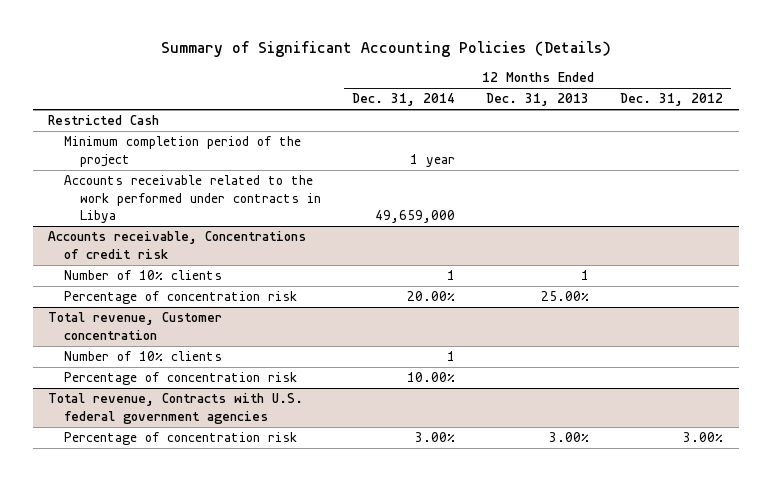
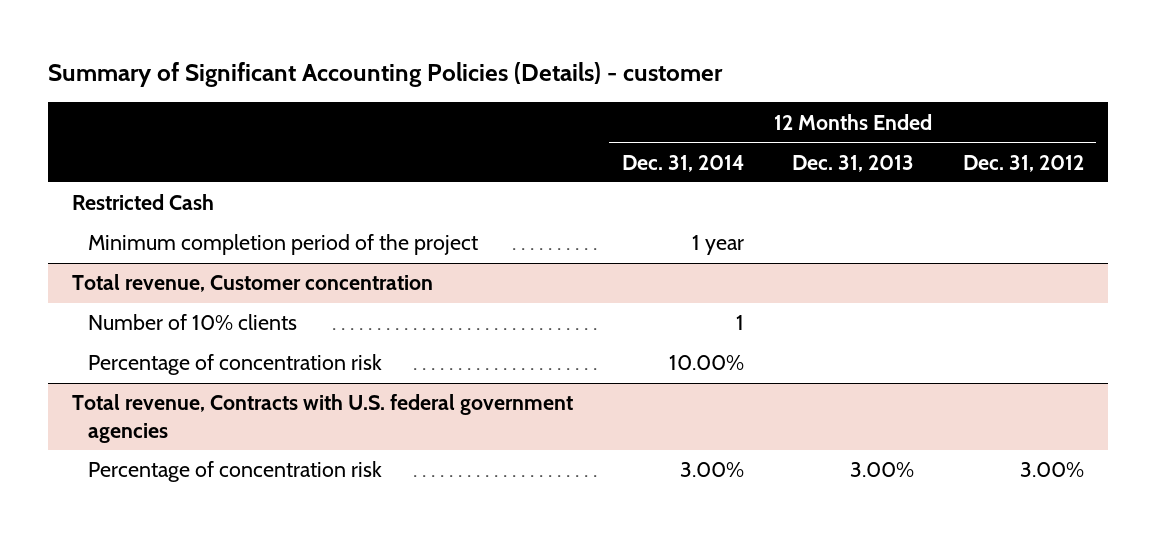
- Summary of Significant Accounting Policies (Details)
+ Summary of Significant Accounting Policies (Details) - customer
- Accounts receivable related to the work performed under contracts in Libya | 49,659,000 | |
- Accounts receivable, Concentrations of credit risk
- Number of 10% clients | 1 | 1 |
- Percentage of concentration risk | 20.00% | 25.00% |

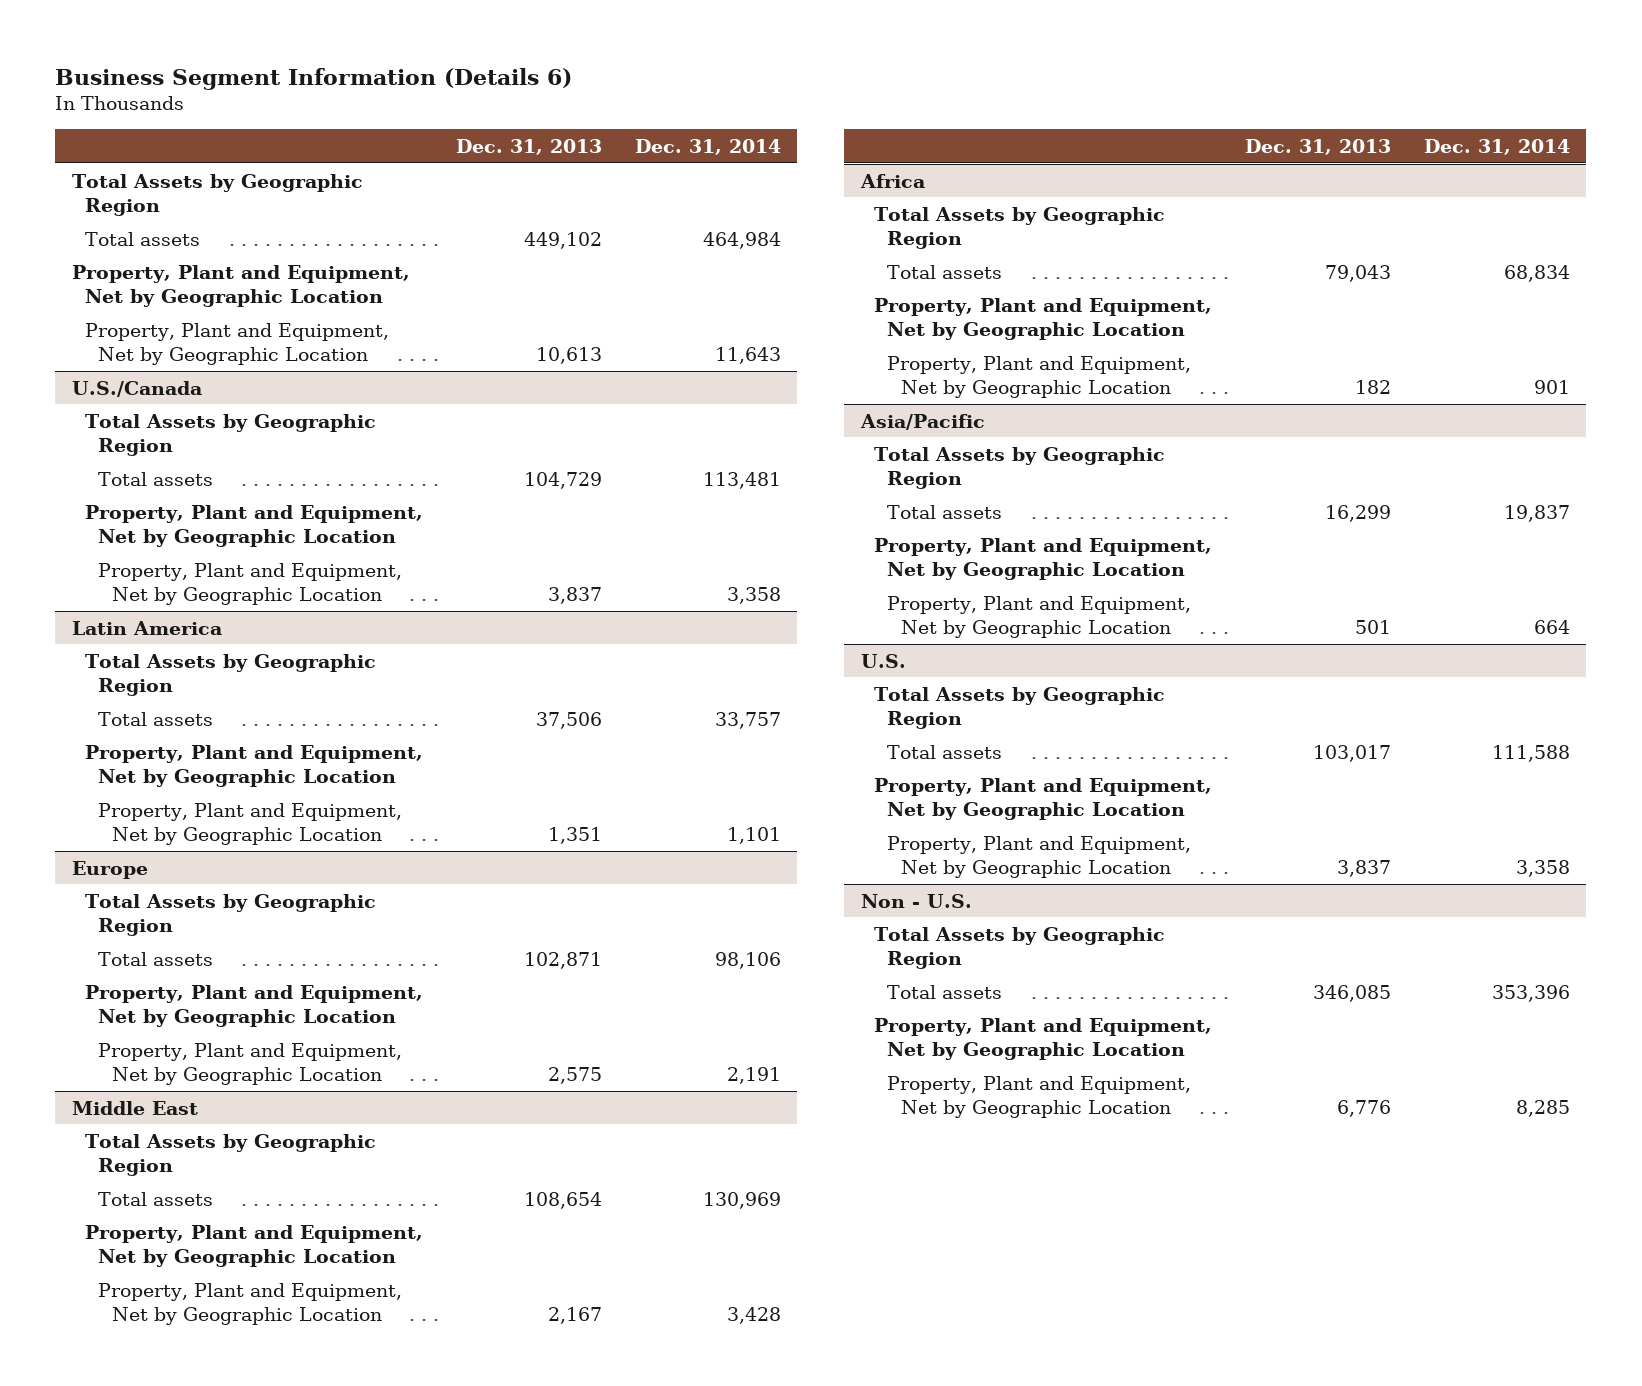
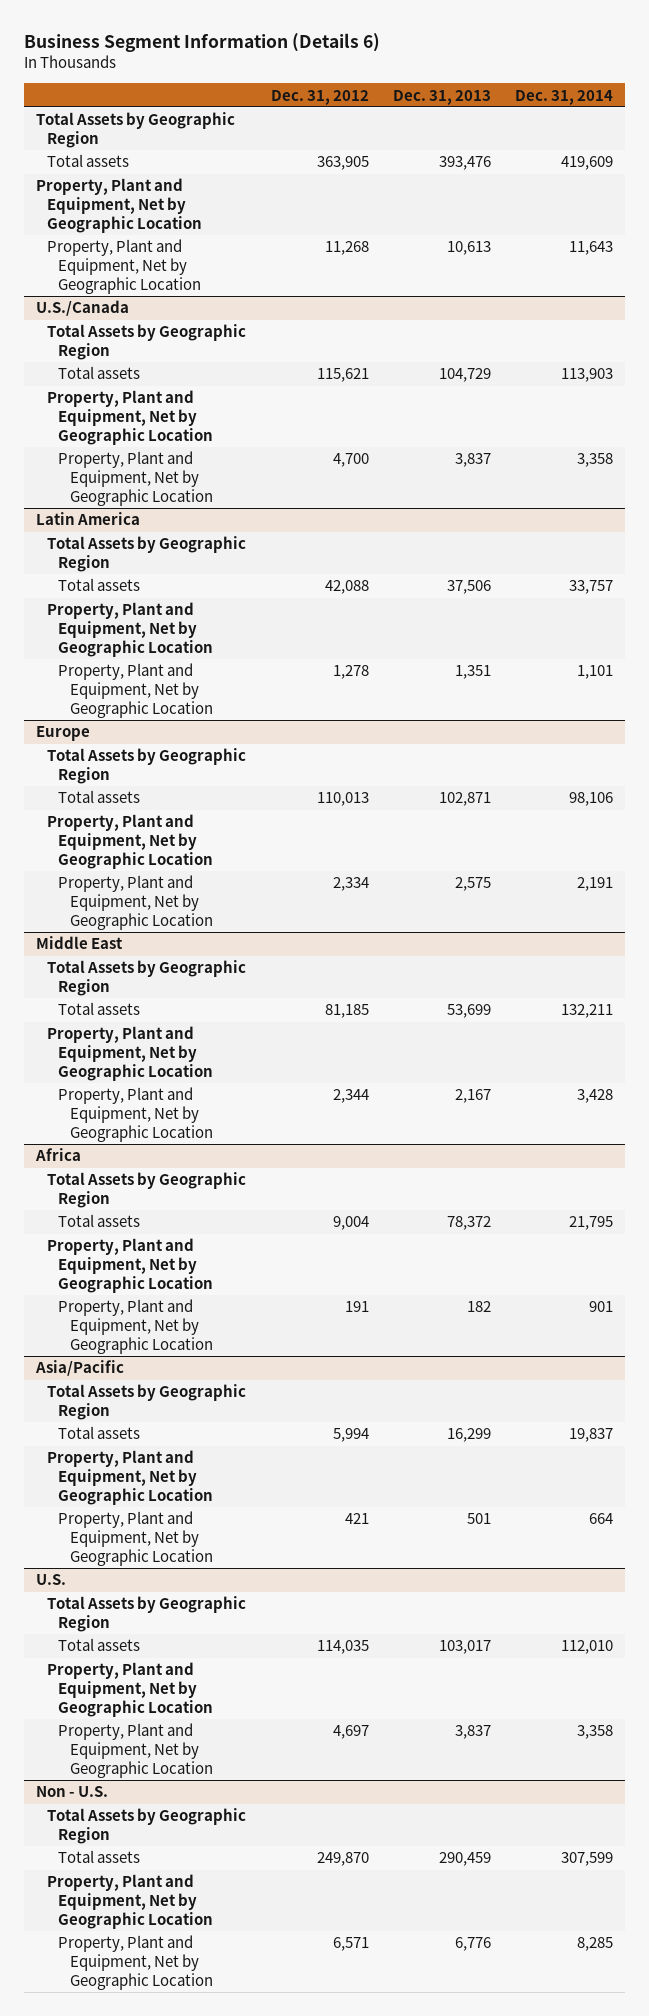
- | Dec. 31, 2013 | Dec. 31, 2014
+ | Dec. 31, 2012 | Dec. 31, 2013 | Dec. 31, 2014
- Total assets | 449,102 | 464,984
+ Total assets | 363,905 | 393,476 | 419,609
@ U.S./Canada
- Total assets | 104,729 | 113,481
+ Total assets | 115,621 | 104,729 | 113,903
@ Middle East
- Total assets | 108,654 | 130,969
+ Total assets | 81,185 | 53,699 | 132,211
@ Africa
- Total assets | 79,043 | 68,834
+ Total assets | 9,004 | 78,372 | 21,795
@ U.S.
- Total assets | 103,017 | 111,588
+ Total assets | 114,035 | 103,017 | 112,010
@ Non - U.S.
- Total assets | 346,085 | 353,396
+ Total assets | 249,870 | 290,459 | 307,599

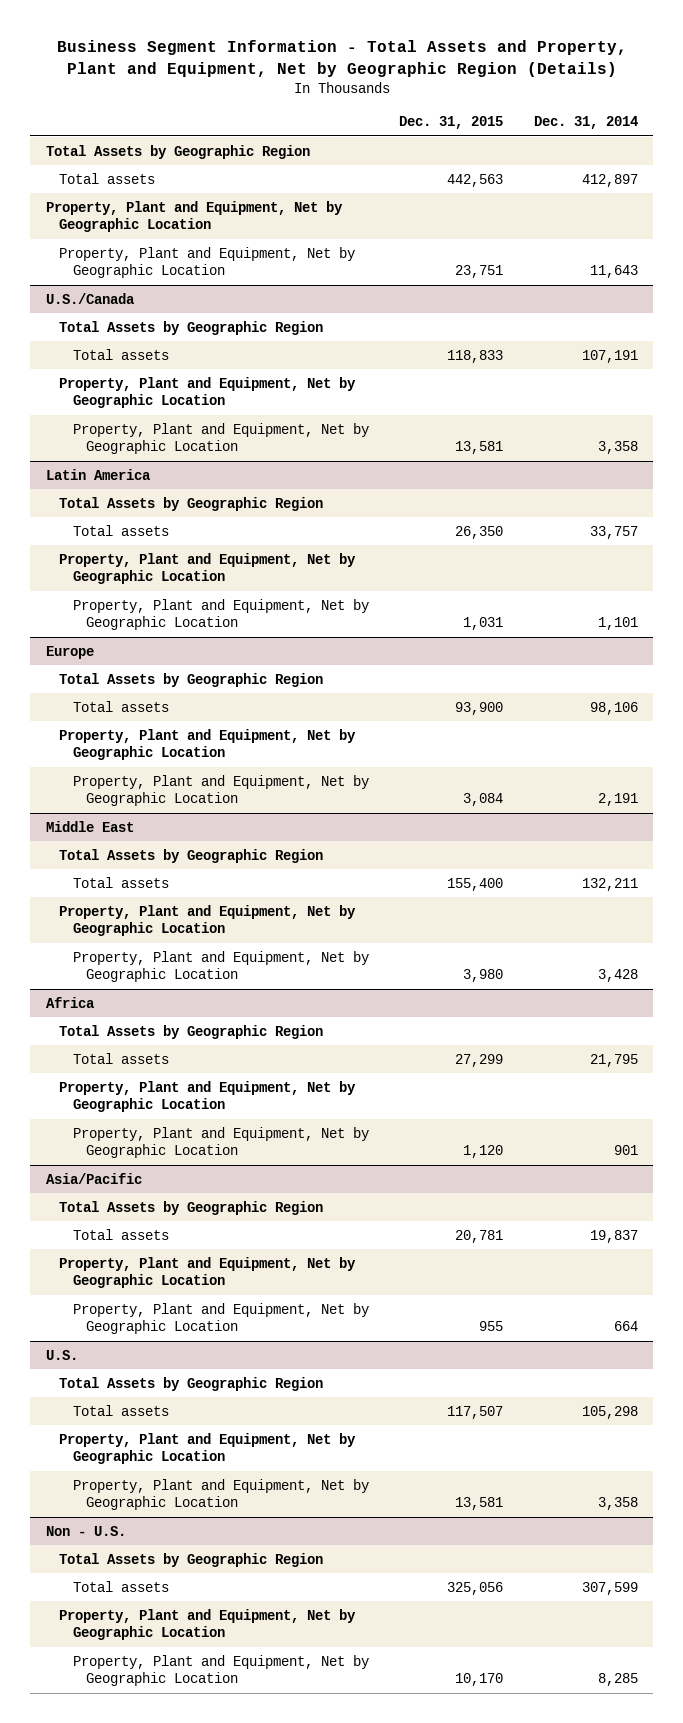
- Business Segment Information (Details 6)
+ Business Segment Information - Total Assets and Property, Plant and Equipment, Net by Geographic Region (Details)
- | Dec. 31, 2012 | Dec. 31, 2013 | Dec. 31, 2014
+ | Dec. 31, 2015 | Dec. 31, 2014
- Total assets | 363,905 | 393,476 | 419,609
+ Total assets | 442,563 | 412,897
@ U.S./Canada
- Total assets | 115,621 | 104,729 | 113,903
+ Total assets | 118,833 | 107,191
@ U.S.
- Total assets | 114,035 | 103,017 | 112,010
+ Total assets | 117,507 | 105,298

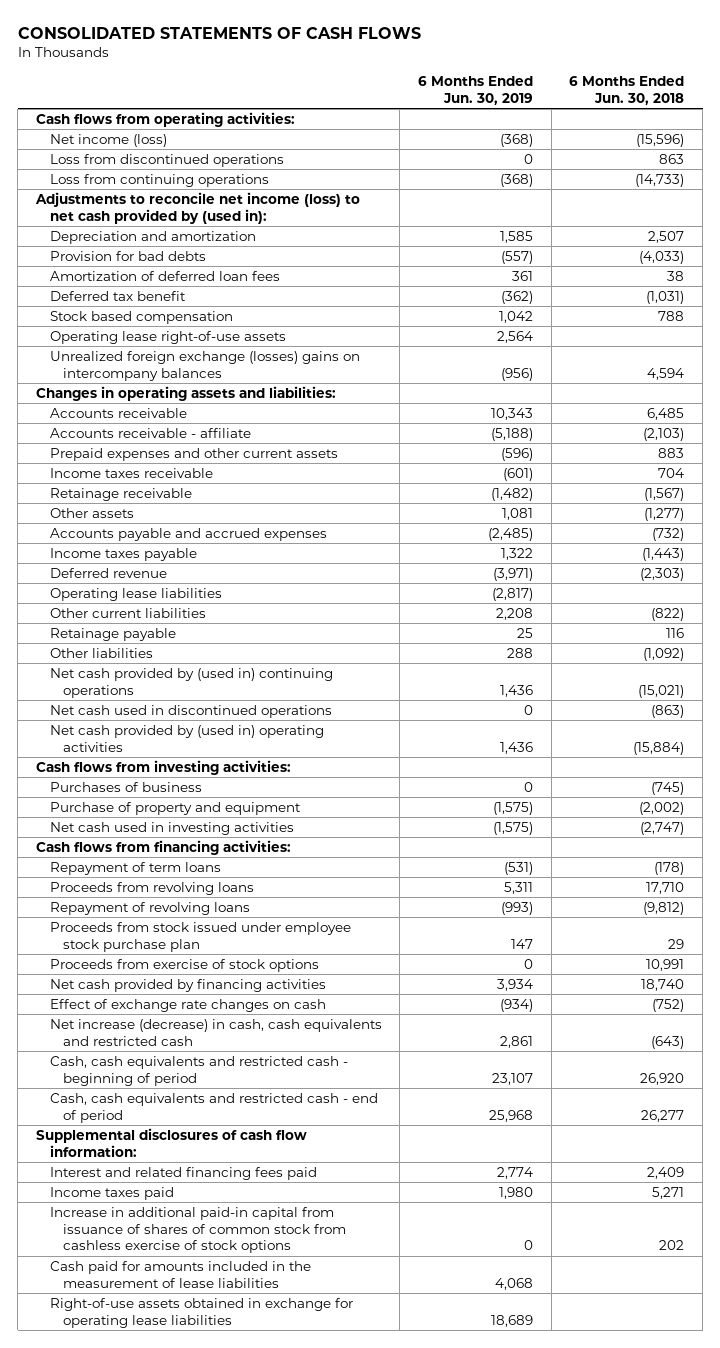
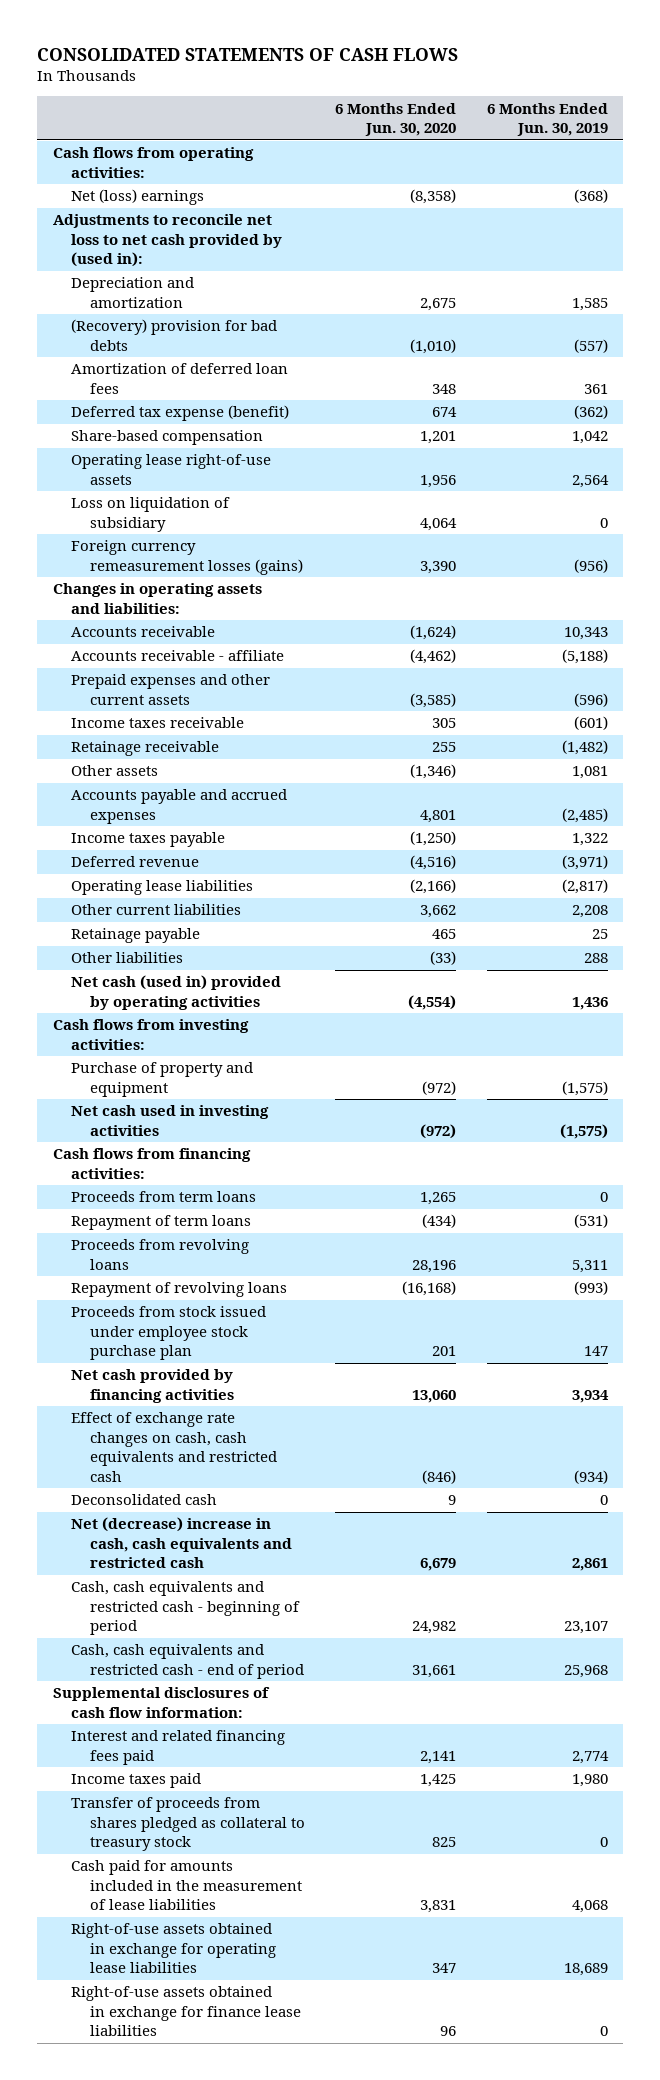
- | 6 Months Ended Jun. 30, 2019 | 6 Months Ended Jun. 30, 2018
+ | 6 Months Ended Jun. 30, 2020 | 6 Months Ended Jun. 30, 2019
- Net income (loss) | (368) | (15,596)
- Loss from discontinued operations | 0 | 863
- Loss from continuing operations | (368) | (14,733)
- Adjustments to reconcile net income (loss) to net cash provided by (used in):
+ Net (loss) earnings | (8,358) | (368)
+ Adjustments to reconcile net loss to net cash provided by (used in):
- Provision for bad debts | (557) | (4,033)
+ (Recovery) provision for bad debts | (1,010) | (557)
- Deferred tax benefit | (362) | (1,031)
- Stock based compensation | 1,042 | 788
+ Deferred tax expense (benefit) | 674 | (362)
+ Share-based compensation | 1,201 | 1,042
- Unrealized foreign exchange (losses) gains on intercompany balances | (956) | 4,594
+ Loss on liquidation of subsidiary | 4,064 | 0
+ Foreign currency remeasurement losses (gains) | 3,390 | (956)
- Net cash provided by (used in) continuing operations | 1,436 | (15,021)
- Net cash used in discontinued operations | 0 | (863)
- Net cash provided by (used in) operating activities | 1,436 | (15,884)
+ Net cash (used in) provided by operating activities | (4,554) | 1,436
- Purchases of business | 0 | (745)
+ Proceeds from term loans | 1,265 | 0
- Proceeds from exercise of stock options | 0 | 10,991
- Effect of exchange rate changes on cash | (934) | (752)
- Net increase (decrease) in cash, cash equivalents and restricted cash | 2,861 | (643)
+ Effect of exchange rate changes on cash, cash equivalents and restricted cash | (846) | (934)
+ Deconsolidated cash | 9 | 0
+ Net (decrease) increase in cash, cash equivalents and restricted cash | 6,679 | 2,861
- Increase in additional paid-in capital from issuance of shares of common stock from cashless exercise of stock options | 0 | 202
+ Transfer of proceeds from shares pledged as collateral to treasury stock | 825 | 0
+ Right-of-use assets obtained in exchange for finance lease liabilities | 96 | 0

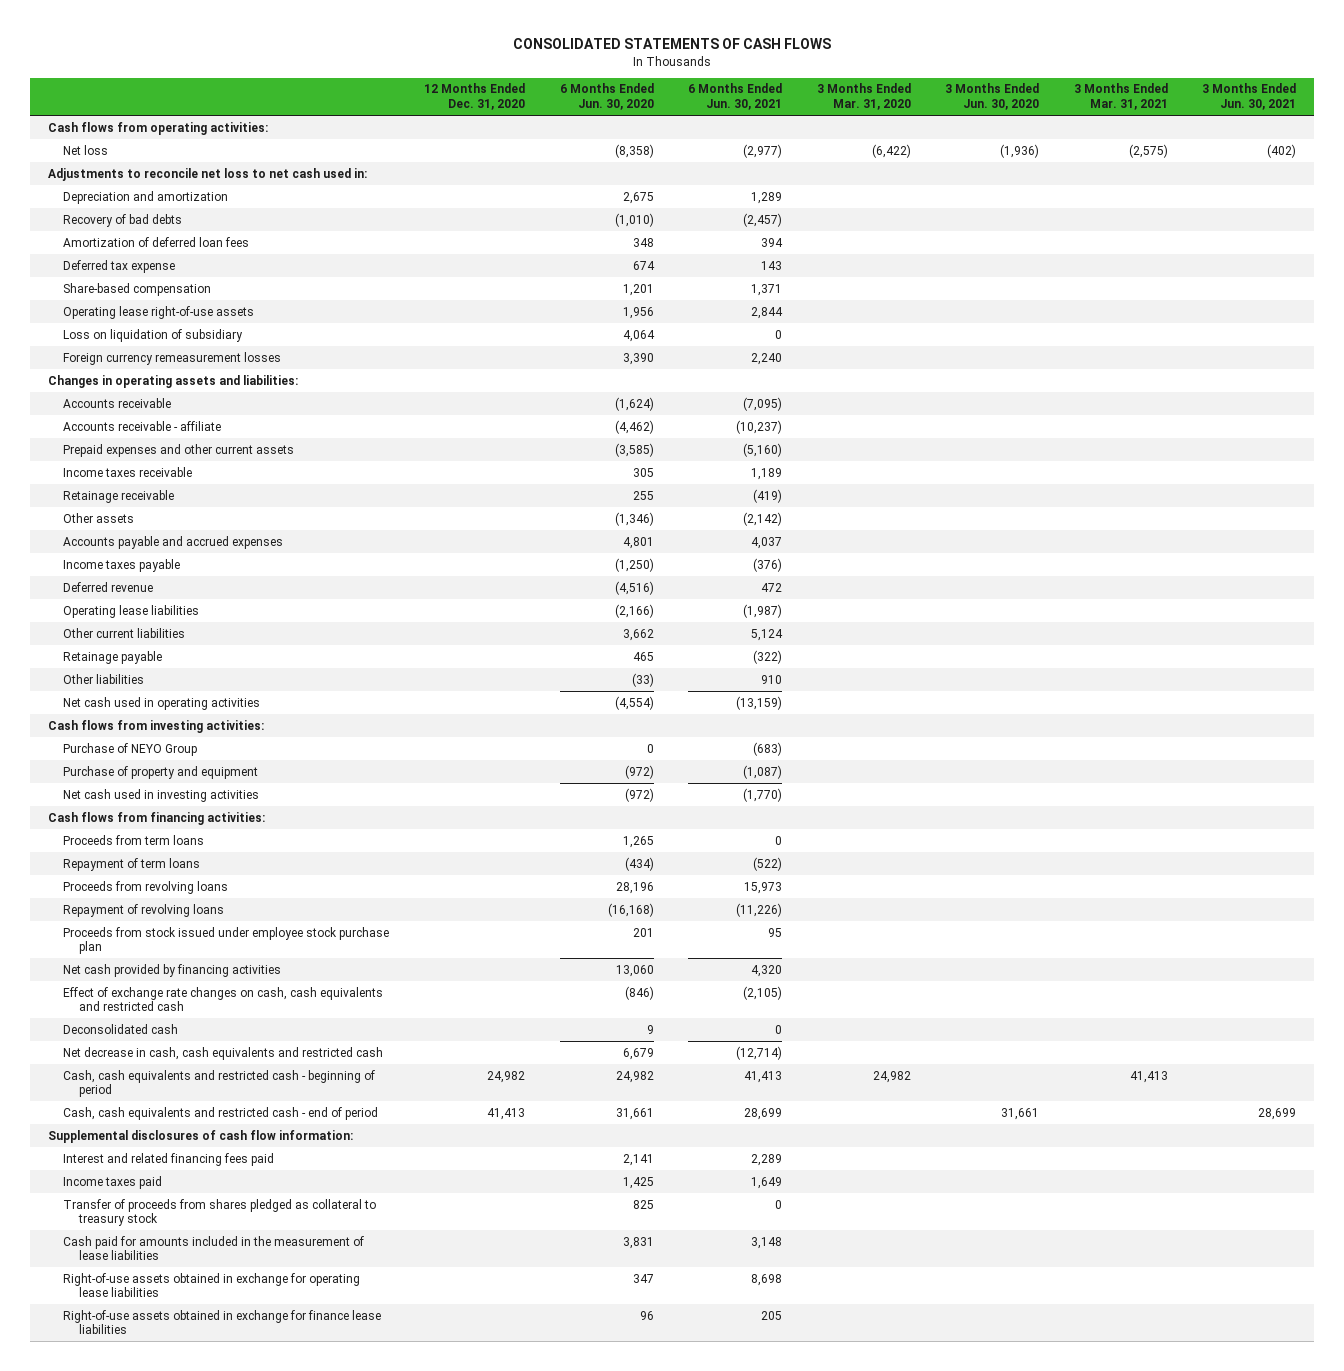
- | 6 Months Ended Jun. 30, 2020 | 6 Months Ended Jun. 30, 2019
+ | 12 Months Ended Dec. 31, 2020 | 6 Months Ended Jun. 30, 2020 | 6 Months Ended Jun. 30, 2021 | 3 Months Ended Mar. 31, 2020 | 3 Months Ended Jun. 30, 2020 | 3 Months Ended Mar. 31, 2021 | 3 Months Ended Jun. 30, 2021
- Net (loss) earnings | (8,358) | (368)
- Adjustments to reconcile net loss to net cash provided by (used in):
+ Net loss | | (8,358) | (2,977) | (6,422) | (1,936) | (2,575) | (402)
+ Adjustments to reconcile net loss to net cash used in:
- (Recovery) provision for bad debts | (1,010) | (557)
+ Recovery of bad debts | | (1,010) | (2,457) | | | |
- Deferred tax expense (benefit) | 674 | (362)
+ Deferred tax expense | | 674 | 143 | | | |
- Foreign currency remeasurement losses (gains) | 3,390 | (956)
+ Foreign currency remeasurement losses | | 3,390 | 2,240 | | | |
- Net cash (used in) provided by operating activities | (4,554) | 1,436
+ Net cash used in operating activities | | (4,554) | (13,159) | | | |
+ Purchase of NEYO Group | | 0 | (683) | | | |
- Net (decrease) increase in cash, cash equivalents and restricted cash | 6,679 | 2,861
+ Net decrease in cash, cash equivalents and restricted cash | | 6,679 | (12,714) | | | |

